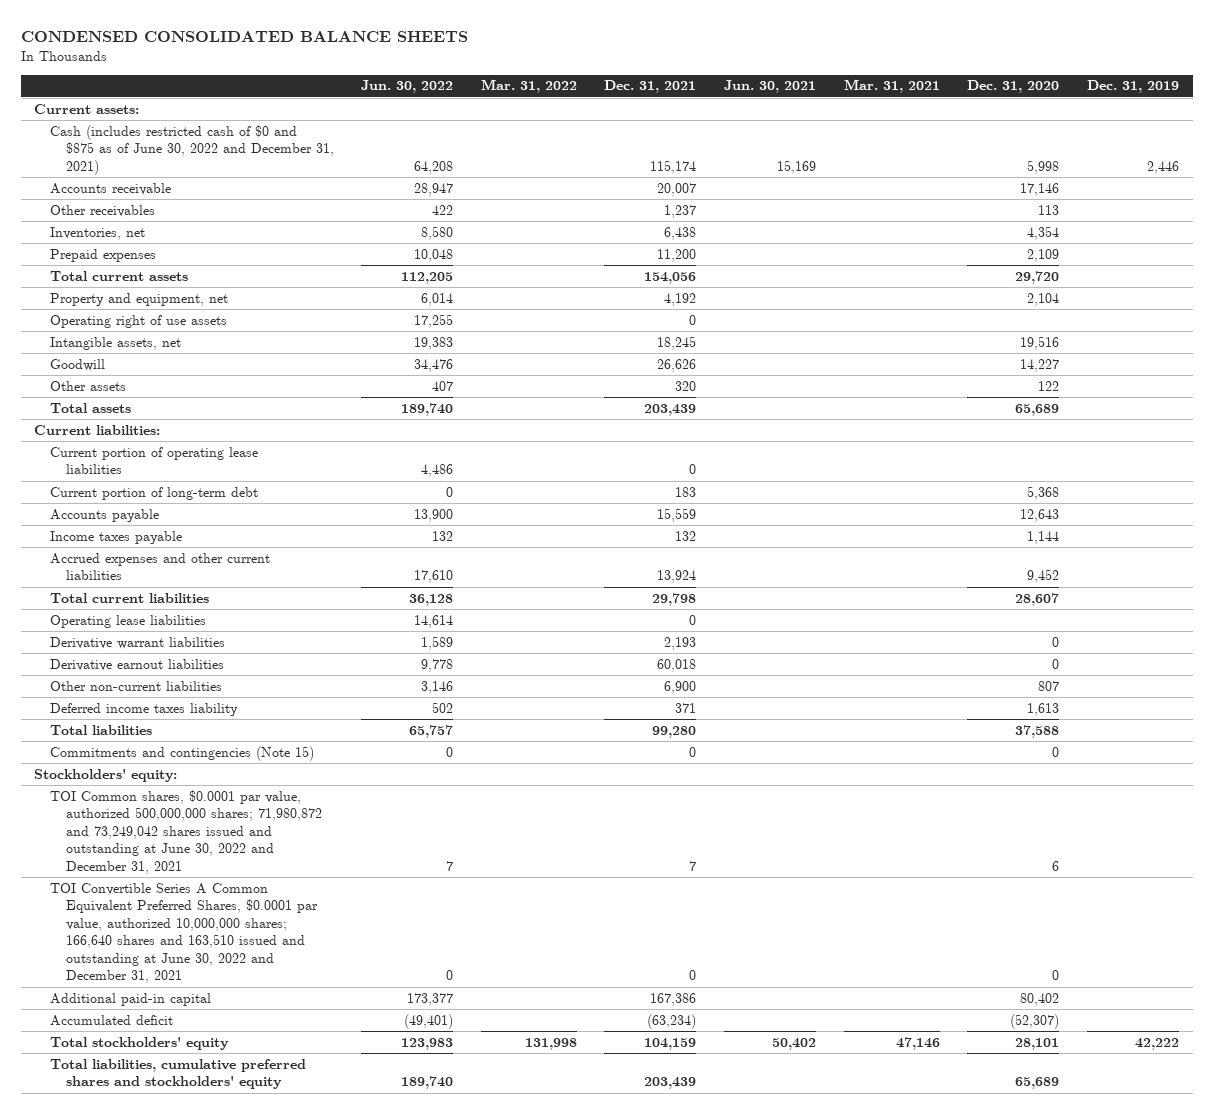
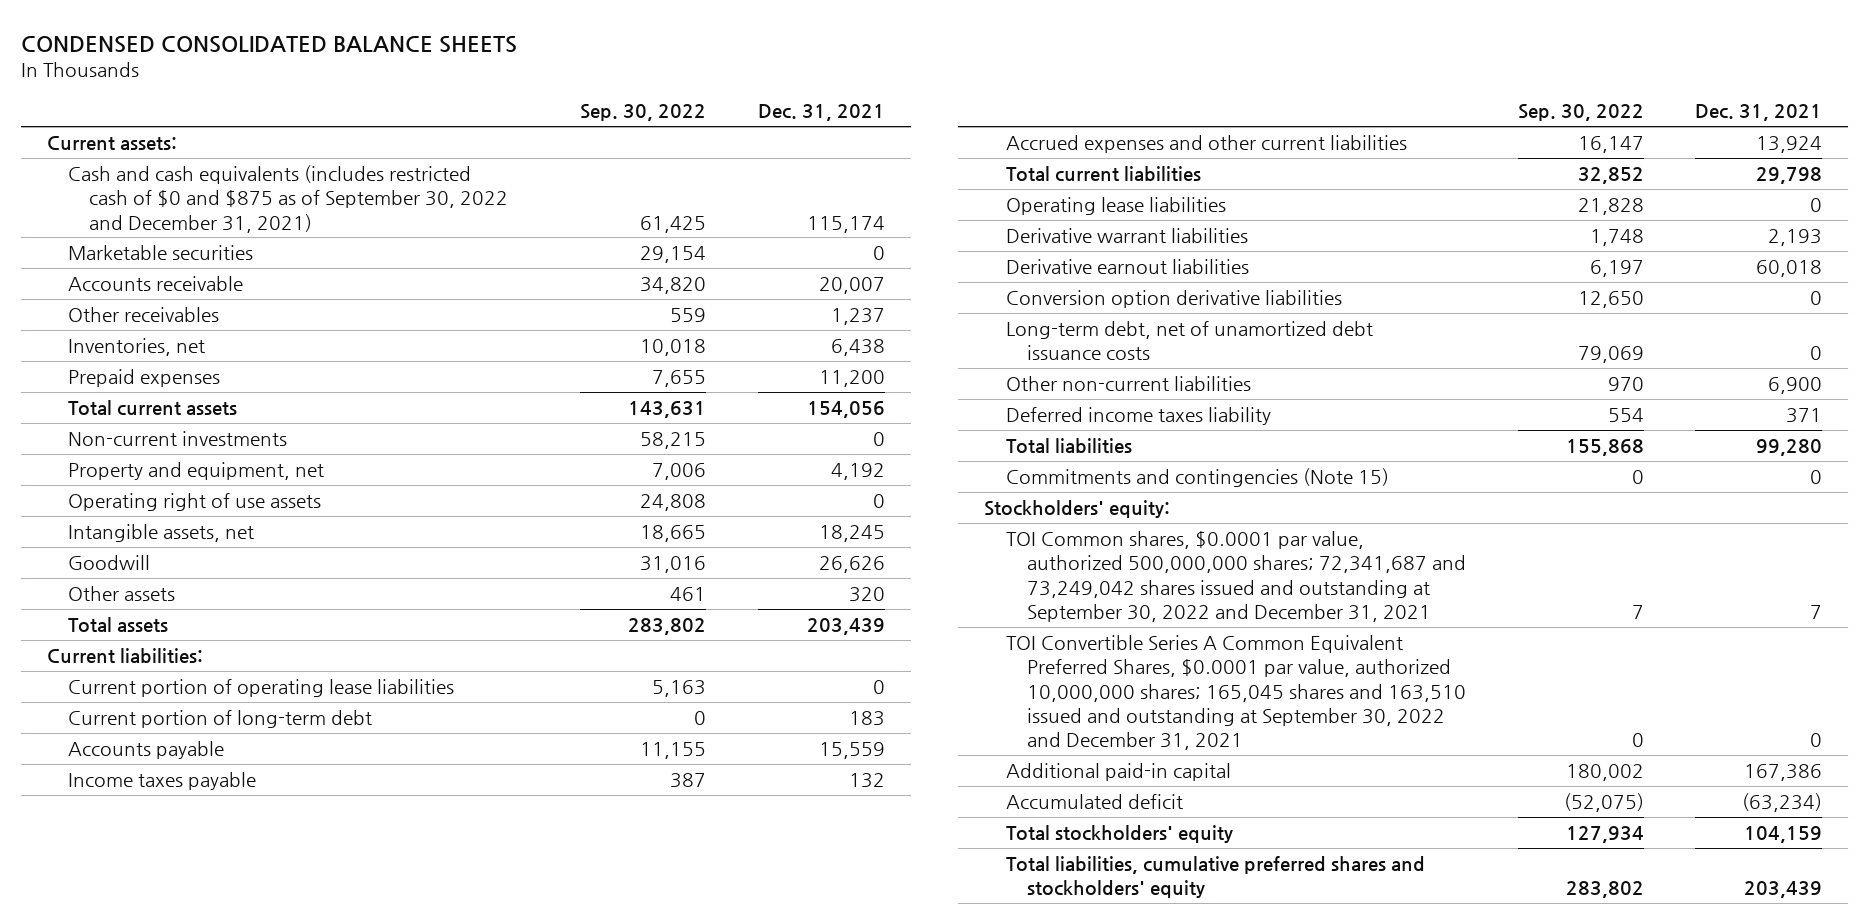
- | Jun. 30, 2022 | Mar. 31, 2022 | Dec. 31, 2021 | Jun. 30, 2021 | Mar. 31, 2021 | Dec. 31, 2020 | Dec. 31, 2019
+ | Sep. 30, 2022 | Dec. 31, 2021
- Cash (includes restricted cash of $0 and $875 as of June 30, 2022 and December 31, 2021) | 64,208 | | 115,174 | 15,169 | | 5,998 | 2,446
+ Cash and cash equivalents (includes restricted cash of $0 and $875 as of September 30, 2022 and December 31, 2021) | 61,425 | 115,174
+ Marketable securities | 29,154 | 0
+ Non-current investments | 58,215 | 0
+ Conversion option derivative liabilities | 12,650 | 0
+ Long-term debt, net of unamortized debt issuance costs | 79,069 | 0
- TOI Common shares, $0.0001 par value, authorized 500,000,000 shares; 71,980,872 and 73,249,042 shares issued and outstanding at June 30, 2022 and December 31, 2021 | 7 | | 7 | | | 6 |
- TOI Convertible Series A Common Equivalent Preferred Shares, $0.0001 par value, authorized 10,000,000 shares; 166,640 shares and 163,510 issued and outstanding at June 30, 2022 and December 31, 2021 | 0 | | 0 | | | 0 |
+ TOI Common shares, $0.0001 par value, authorized 500,000,000 shares; 72,341,687 and 73,249,042 shares issued and outstanding at September 30, 2022 and December 31, 2021 | 7 | 7
+ TOI Convertible Series A Common Equivalent Preferred Shares, $0.0001 par value, authorized 10,000,000 shares; 165,045 shares and 163,510 issued and outstanding at September 30, 2022 and December 31, 2021 | 0 | 0

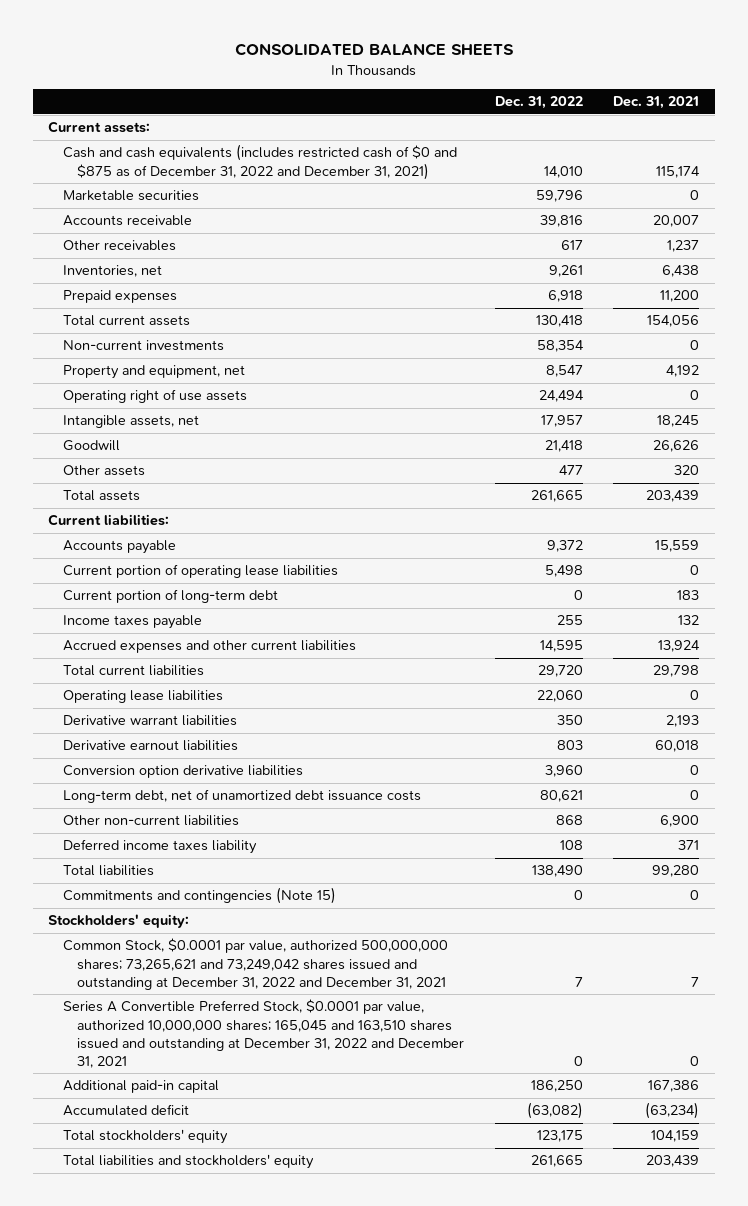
- CONDENSED CONSOLIDATED BALANCE SHEETS
+ CONSOLIDATED BALANCE SHEETS
- | Sep. 30, 2022 | Dec. 31, 2021
+ | Dec. 31, 2022 | Dec. 31, 2021
- Cash and cash equivalents (includes restricted cash of $0 and $875 as of September 30, 2022 and December 31, 2021) | 61,425 | 115,174
+ Cash and cash equivalents (includes restricted cash of $0 and $875 as of December 31, 2022 and December 31, 2021) | 14,010 | 115,174
moved up: Accounts payable | 9,372 | 15,559
- TOI Common shares, $0.0001 par value, authorized 500,000,000 shares; 72,341,687 and 73,249,042 shares issued and outstanding at September 30, 2022 and December 31, 2021 | 7 | 7
- TOI Convertible Series A Common Equivalent Preferred Shares, $0.0001 par value, authorized 10,000,000 shares; 165,045 shares and 163,510 issued and outstanding at September 30, 2022 and December 31, 2021 | 0 | 0
+ Common Stock, $0.0001 par value, authorized 500,000,000 shares; 73,265,621 and 73,249,042 shares issued and outstanding at December 31, 2022 and December 31, 2021 | 7 | 7
+ Series A Convertible Preferred Stock, $0.0001 par value, authorized 10,000,000 shares; 165,045 and 163,510 shares issued and outstanding at December 31, 2022 and December 31, 2021 | 0 | 0
- Total liabilities, cumulative preferred shares and stockholders' equity | 283,802 | 203,439
+ Total liabilities and stockholders' equity | 261,665 | 203,439

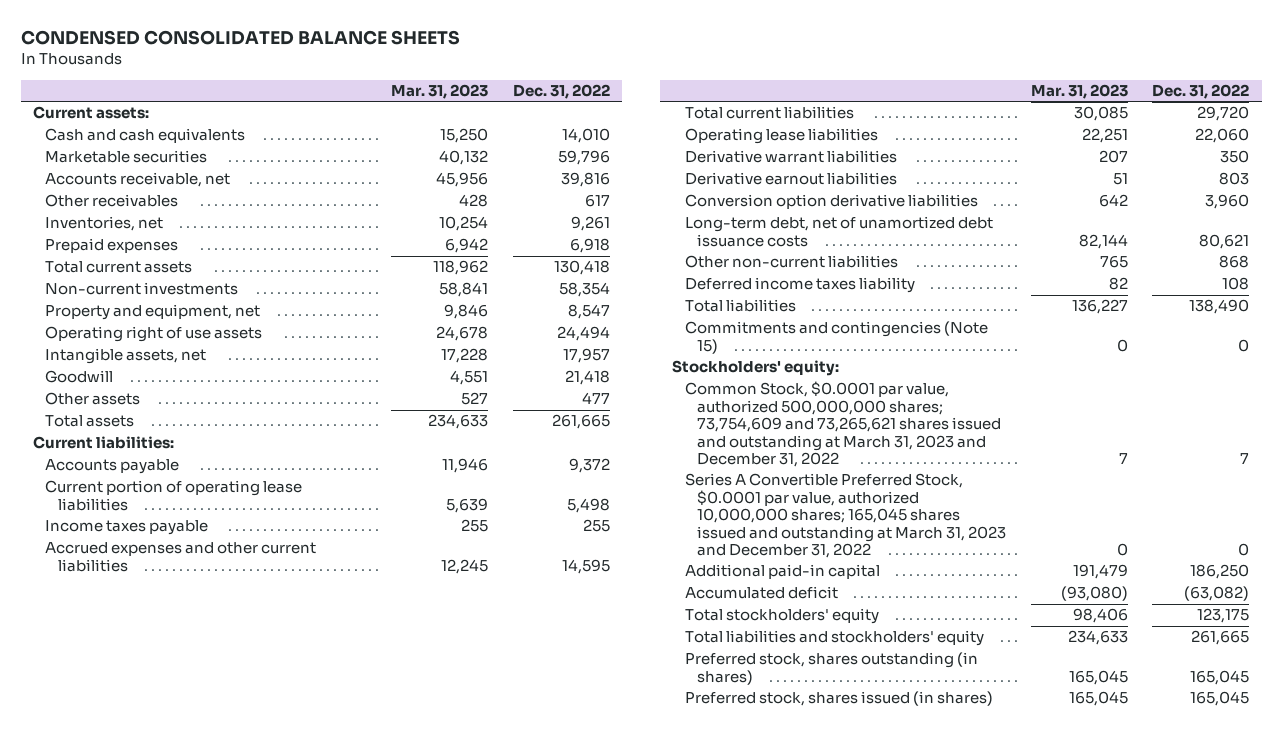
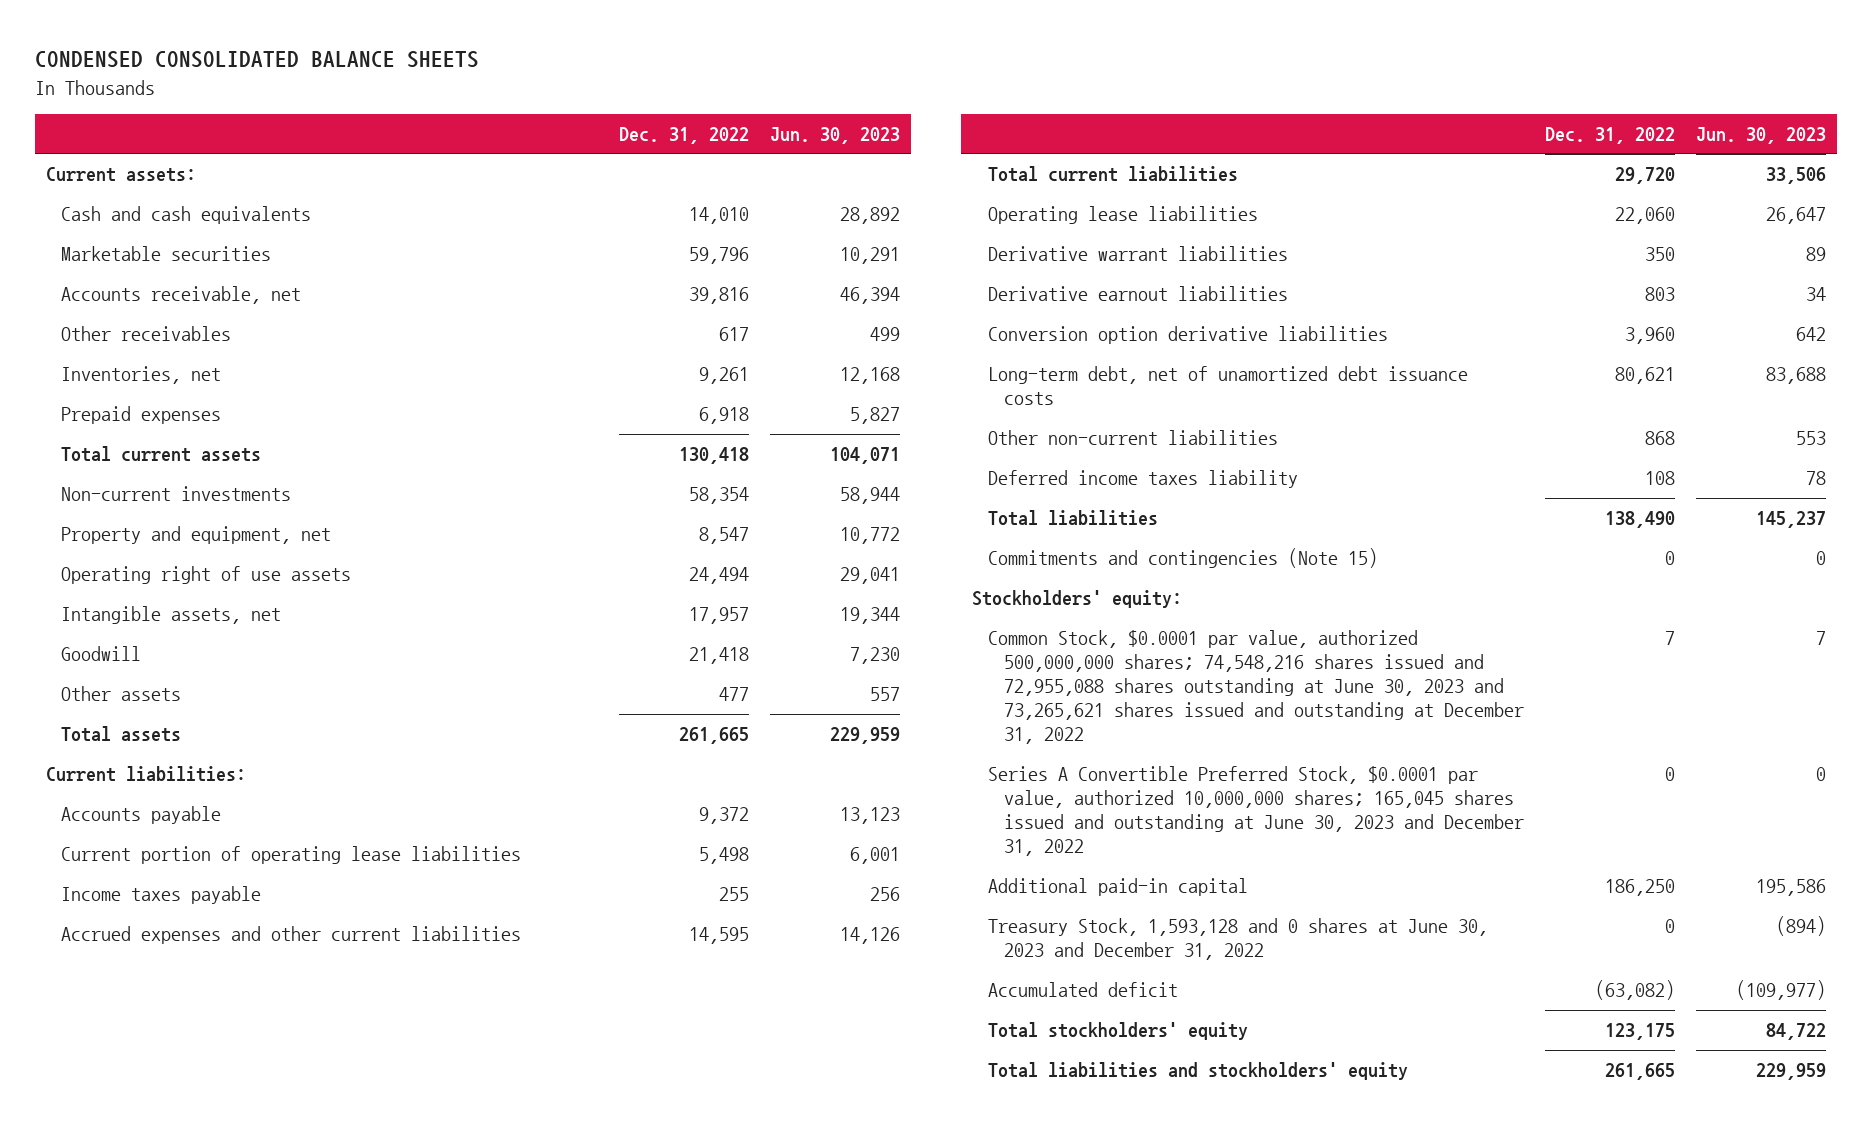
- | Mar. 31, 2023 | Dec. 31, 2022
+ | Dec. 31, 2022 | Jun. 30, 2023
- Common Stock, $0.0001 par value, authorized 500,000,000 shares; 73,754,609 and 73,265,621 shares issued and outstanding at March 31, 2023 and December 31, 2022 | 7 | 7
- Series A Convertible Preferred Stock, $0.0001 par value, authorized 10,000,000 shares; 165,045 shares issued and outstanding at March 31, 2023 and December 31, 2022 | 0 | 0
+ Common Stock, $0.0001 par value, authorized 500,000,000 shares; 74,548,216 shares issued and 72,955,088 shares outstanding at June 30, 2023 and 73,265,621 shares issued and outstanding at December 31, 2022 | 7 | 7
+ Series A Convertible Preferred Stock, $0.0001 par value, authorized 10,000,000 shares; 165,045 shares issued and outstanding at June 30, 2023 and December 31, 2022 | 0 | 0
+ Treasury Stock, 1,593,128 and 0 shares at June 30, 2023 and December 31, 2022 | 0 | (894)
- Preferred stock, shares outstanding (in shares) | 165,045 | 165,045
- Preferred stock, shares issued (in shares) | 165,045 | 165,045

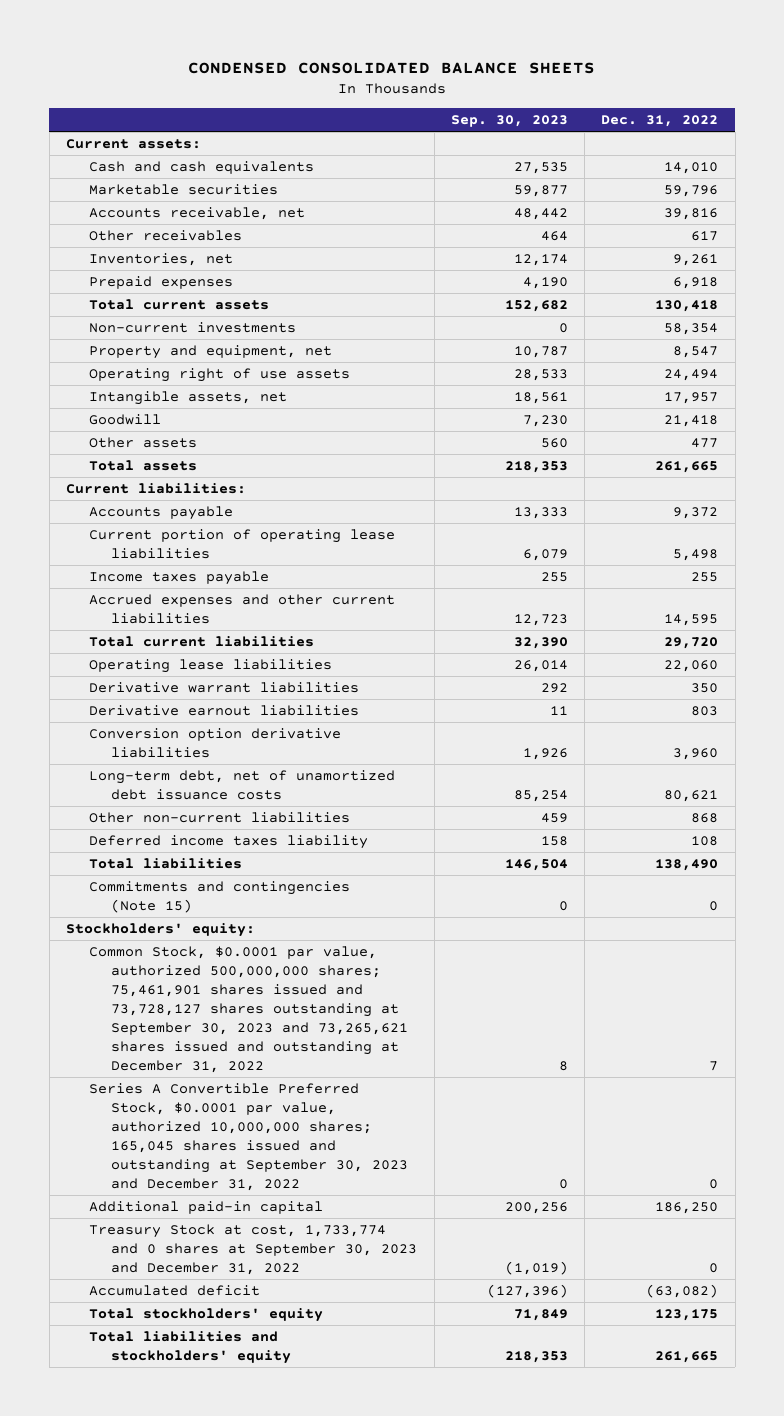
- | Dec. 31, 2022 | Jun. 30, 2023
+ | Sep. 30, 2023 | Dec. 31, 2022
- Common Stock, $0.0001 par value, authorized 500,000,000 shares; 74,548,216 shares issued and 72,955,088 shares outstanding at June 30, 2023 and 73,265,621 shares issued and outstanding at December 31, 2022 | 7 | 7
- Series A Convertible Preferred Stock, $0.0001 par value, authorized 10,000,000 shares; 165,045 shares issued and outstanding at June 30, 2023 and December 31, 2022 | 0 | 0
+ Common Stock, $0.0001 par value, authorized 500,000,000 shares; 75,461,901 shares issued and 73,728,127 shares outstanding at September 30, 2023 and 73,265,621 shares issued and outstanding at December 31, 2022 | 8 | 7
+ Series A Convertible Preferred Stock, $0.0001 par value, authorized 10,000,000 shares; 165,045 shares issued and outstanding at September 30, 2023 and December 31, 2022 | 0 | 0
- Treasury Stock, 1,593,128 and 0 shares at June 30, 2023 and December 31, 2022 | 0 | (894)
+ Treasury Stock at cost, 1,733,774 and 0 shares at September 30, 2023 and December 31, 2022 | (1,019) | 0

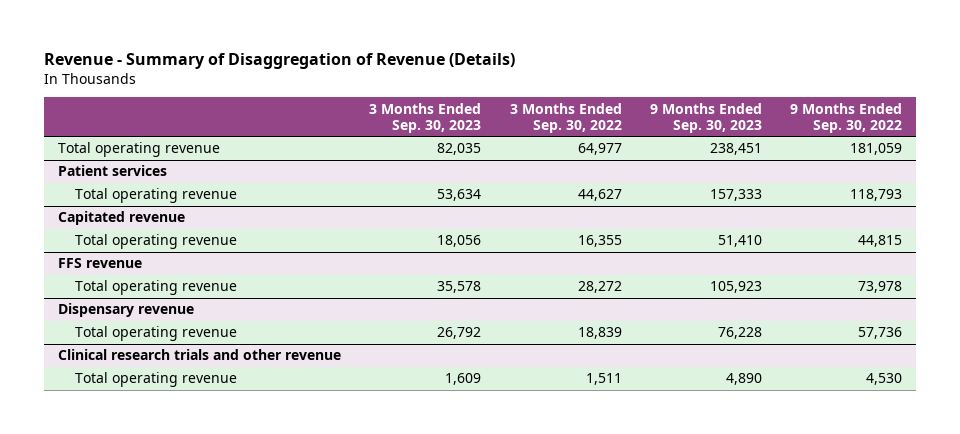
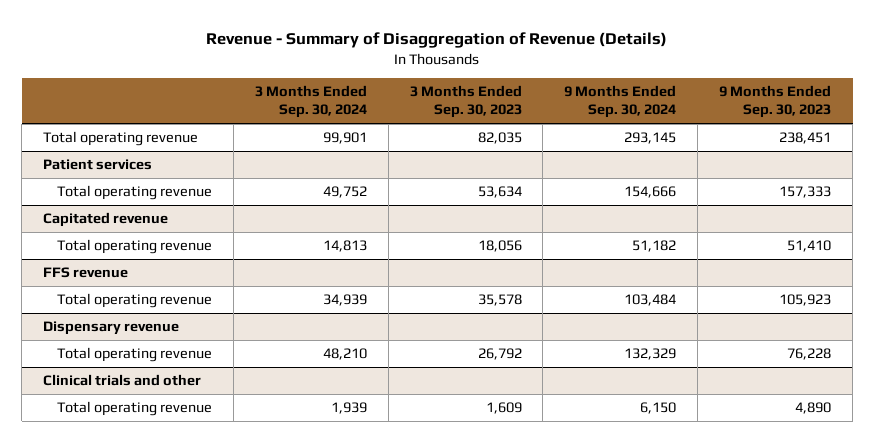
- | 3 Months Ended Sep. 30, 2023 | 3 Months Ended Sep. 30, 2022 | 9 Months Ended Sep. 30, 2023 | 9 Months Ended Sep. 30, 2022
+ | 3 Months Ended Sep. 30, 2024 | 3 Months Ended Sep. 30, 2023 | 9 Months Ended Sep. 30, 2024 | 9 Months Ended Sep. 30, 2023
- Clinical research trials and other revenue
+ Clinical trials and other

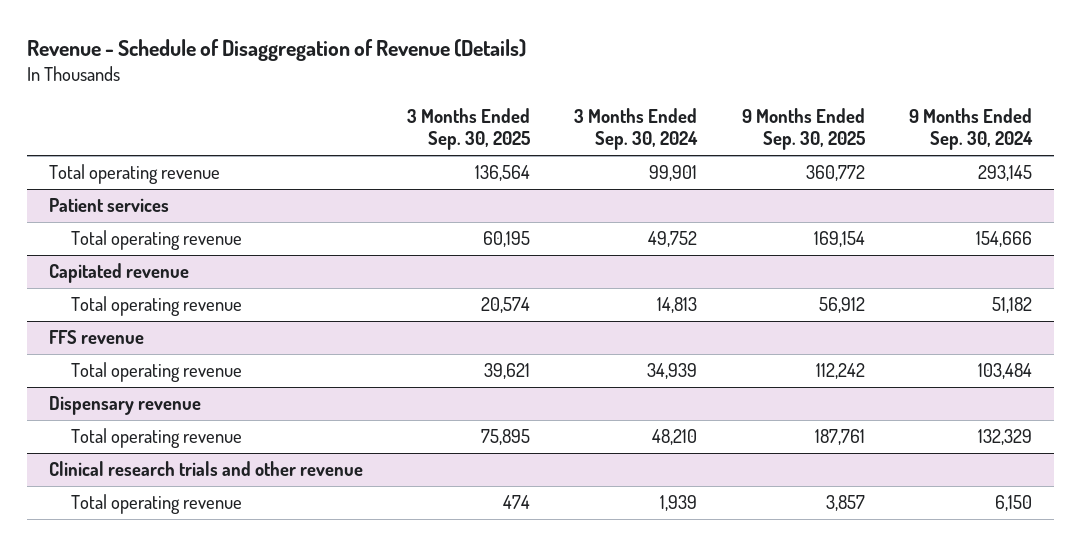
- Revenue - Summary of Disaggregation of Revenue (Details)
+ Revenue - Schedule of Disaggregation of Revenue (Details)
- | 3 Months Ended Sep. 30, 2024 | 3 Months Ended Sep. 30, 2023 | 9 Months Ended Sep. 30, 2024 | 9 Months Ended Sep. 30, 2023
+ | 3 Months Ended Sep. 30, 2025 | 3 Months Ended Sep. 30, 2024 | 9 Months Ended Sep. 30, 2025 | 9 Months Ended Sep. 30, 2024
- Clinical trials and other
+ Clinical research trials and other revenue

